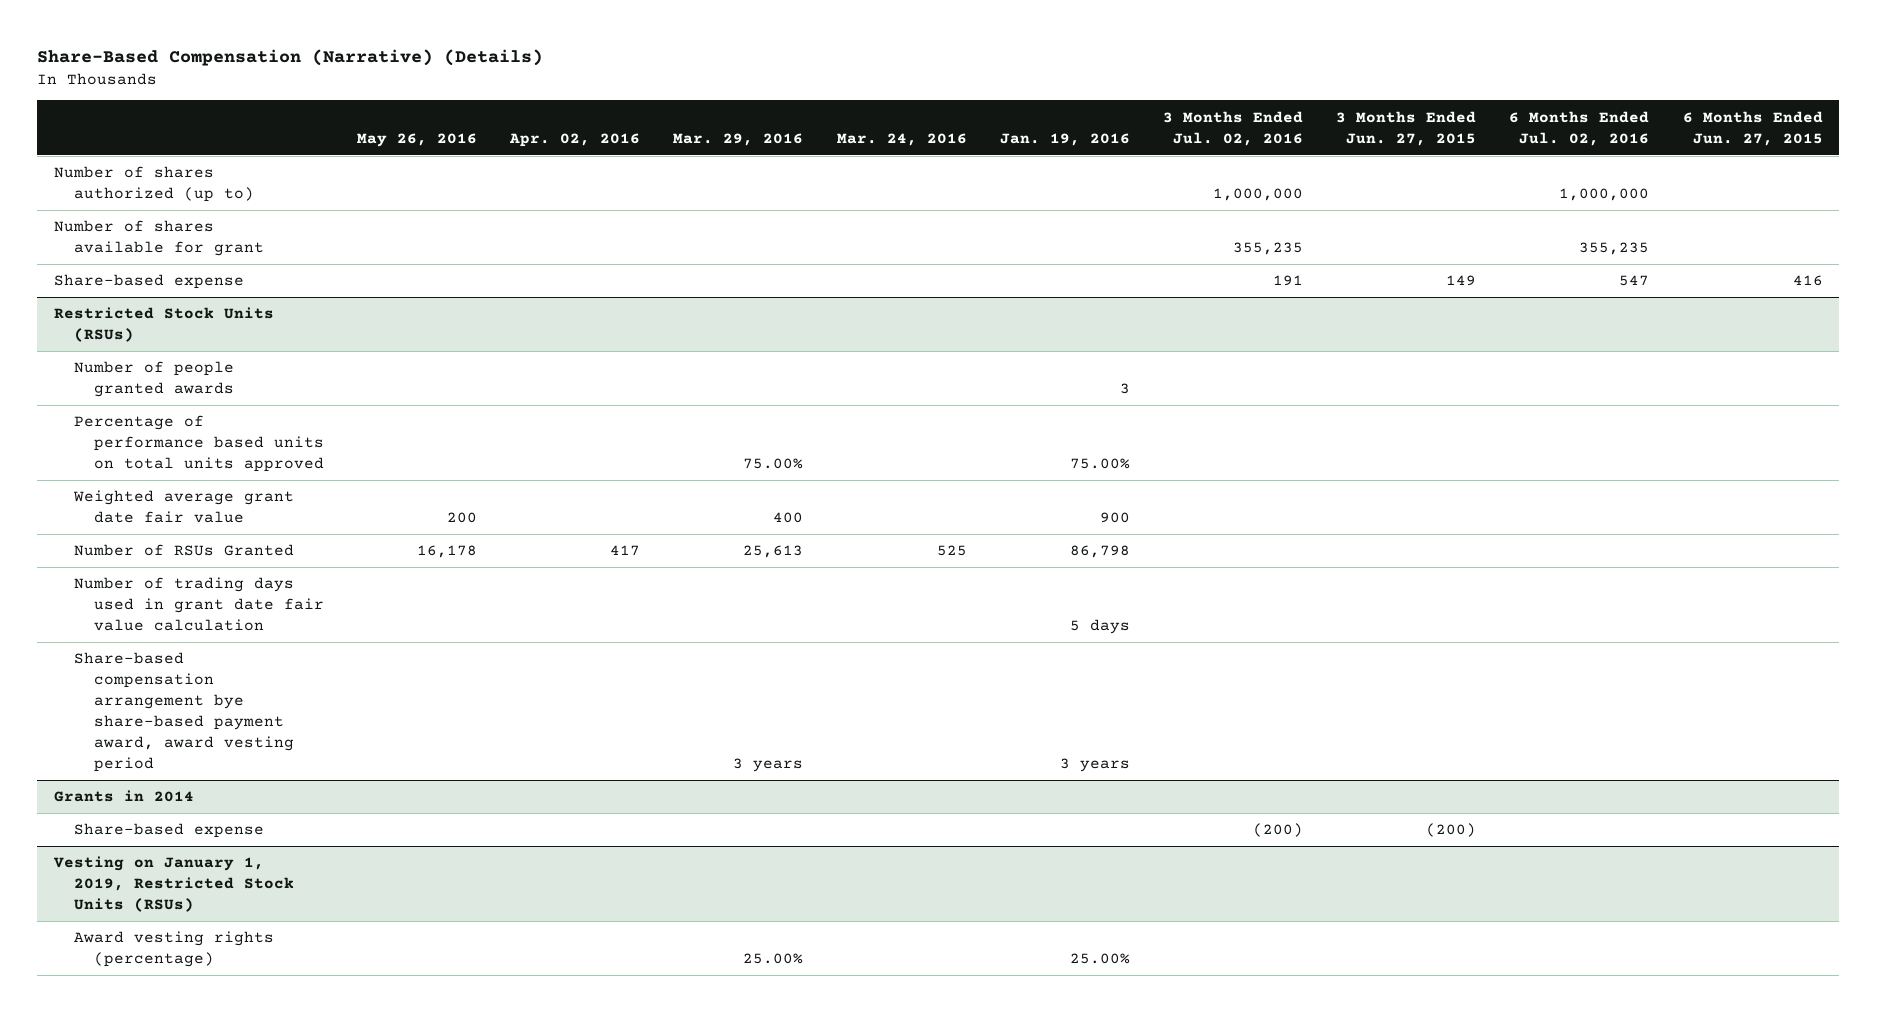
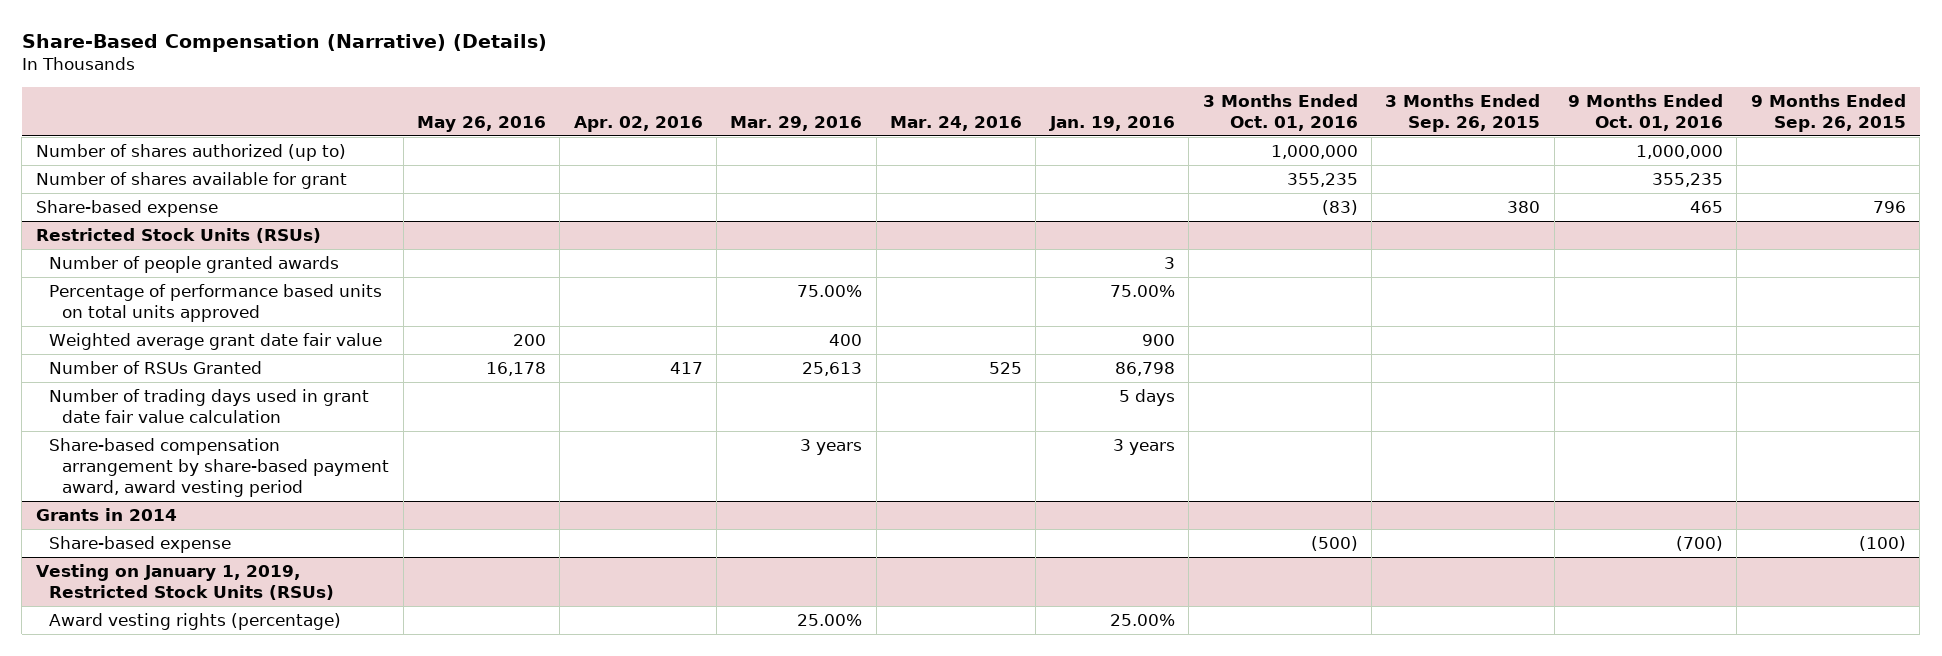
- | May 26, 2016 | Apr. 02, 2016 | Mar. 29, 2016 | Mar. 24, 2016 | Jan. 19, 2016 | 3 Months Ended Jul. 02, 2016 | 3 Months Ended Jun. 27, 2015 | 6 Months Ended Jul. 02, 2016 | 6 Months Ended Jun. 27, 2015
+ | May 26, 2016 | Apr. 02, 2016 | Mar. 29, 2016 | Mar. 24, 2016 | Jan. 19, 2016 | 3 Months Ended Oct. 01, 2016 | 3 Months Ended Sep. 26, 2015 | 9 Months Ended Oct. 01, 2016 | 9 Months Ended Sep. 26, 2015
@ Restricted Stock Units (RSUs)
- Share-based compensation arrangement bye share-based payment award, award vesting period | | | 3 years | | 3 years | | | |
+ Share-based compensation arrangement by share-based payment award, award vesting period | | | 3 years | | 3 years | | | |

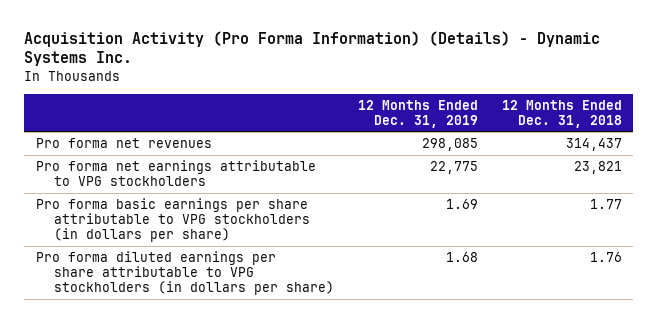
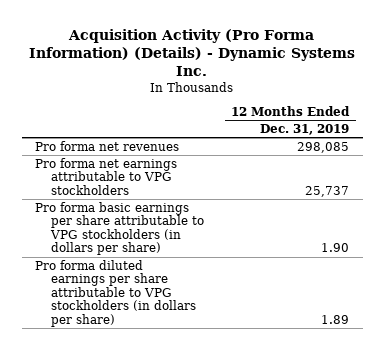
- | 12 Months Ended Dec. 31, 2019 | 12 Months Ended Dec. 31, 2018
+ | 12 Months Ended Dec. 31, 2019
- Pro forma net earnings attributable to VPG stockholders | 22,775 | 23,821
- Pro forma basic earnings per share attributable to VPG stockholders (in dollars per share) | 1.69 | 1.77
- Pro forma diluted earnings per share attributable to VPG stockholders (in dollars per share) | 1.68 | 1.76
+ Pro forma net earnings attributable to VPG stockholders | 25,737
+ Pro forma basic earnings per share attributable to VPG stockholders (in dollars per share) | 1.90
+ Pro forma diluted earnings per share attributable to VPG stockholders (in dollars per share) | 1.89

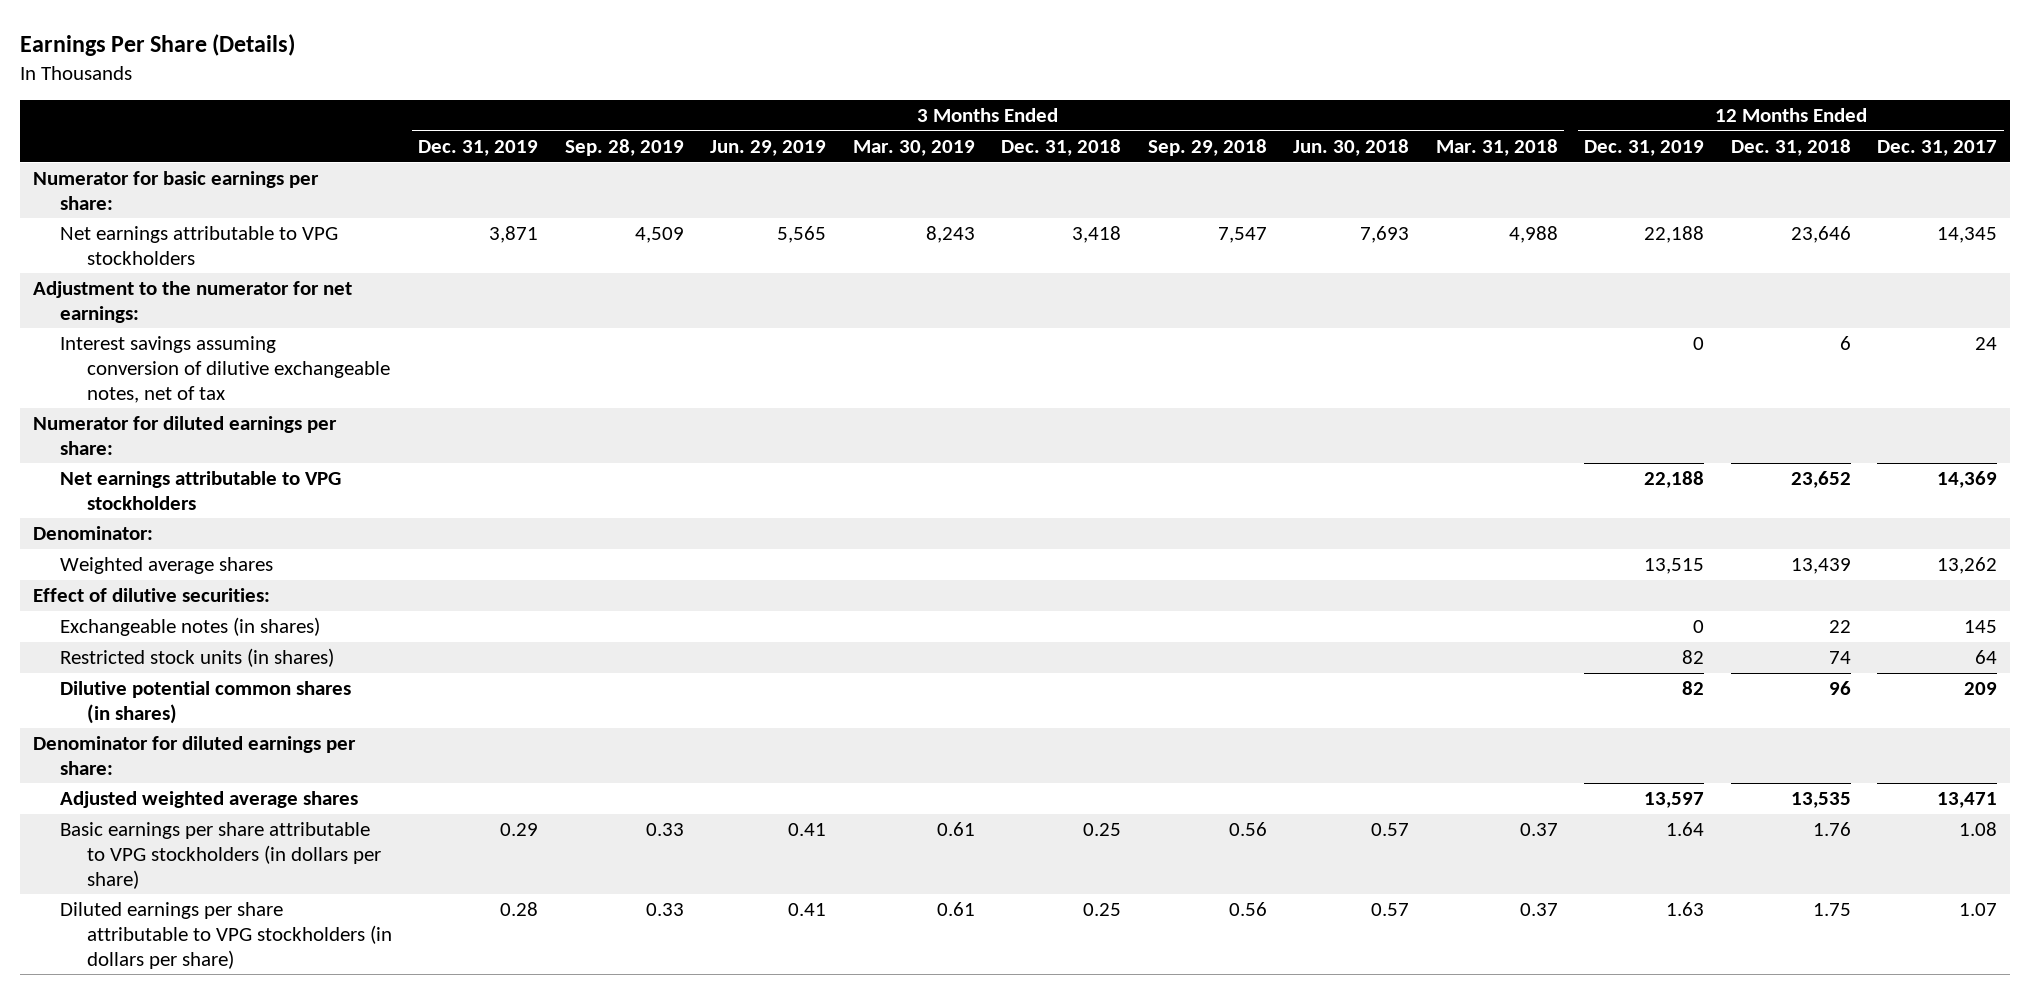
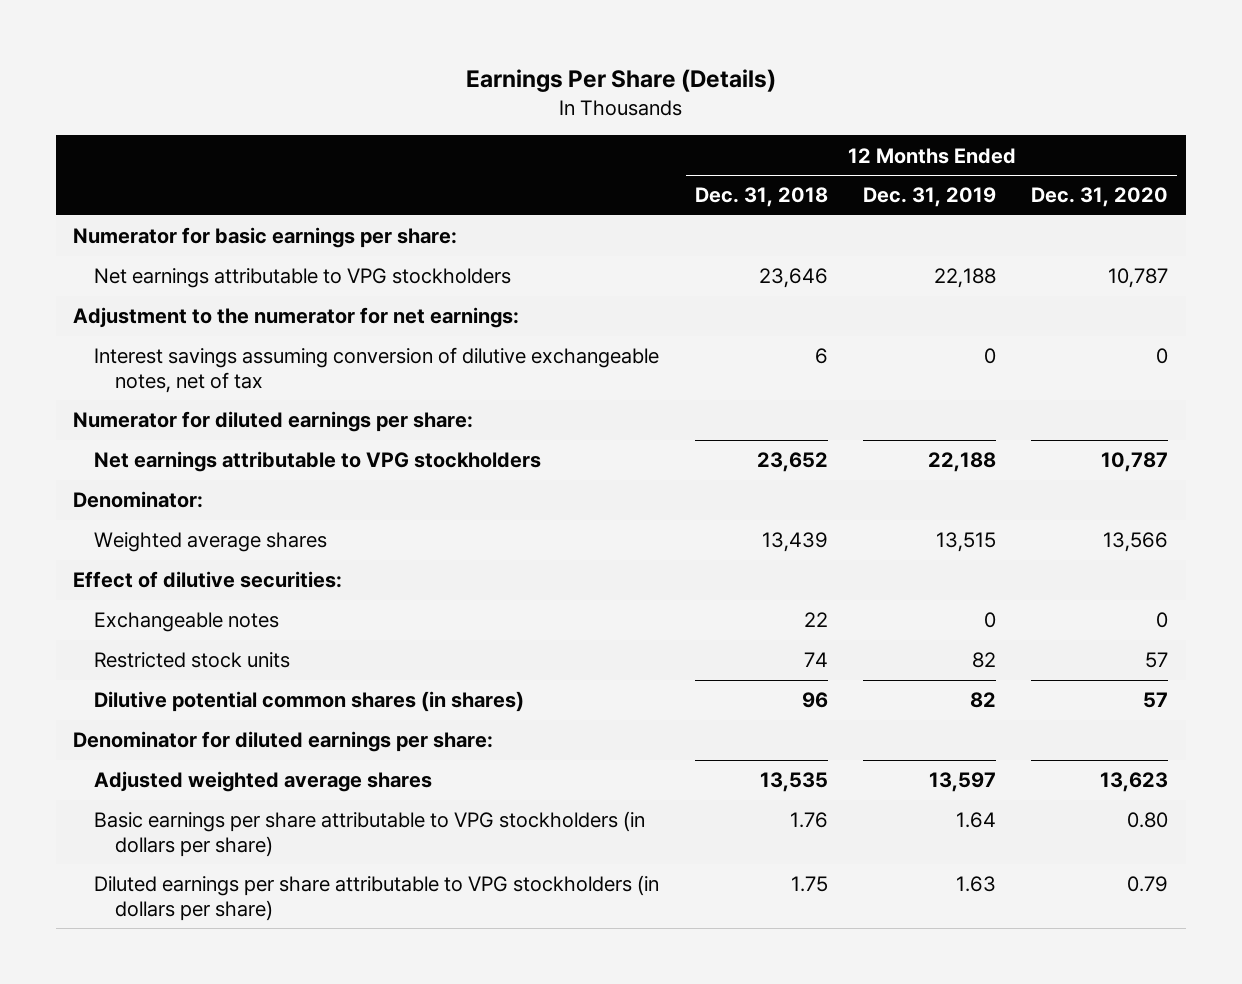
- | 3 Months Ended Dec. 31, 2019 | 3 Months Ended Sep. 28, 2019 | 3 Months Ended Jun. 29, 2019 | 3 Months Ended Mar. 30, 2019 | 3 Months Ended Dec. 31, 2018 | 3 Months Ended Sep. 29, 2018 | 3 Months Ended Jun. 30, 2018 | 3 Months Ended Mar. 31, 2018 | 12 Months Ended Dec. 31, 2019 | 12 Months Ended Dec. 31, 2018 | 12 Months Ended Dec. 31, 2017
+ | 12 Months Ended Dec. 31, 2018 | 12 Months Ended Dec. 31, 2019 | 12 Months Ended Dec. 31, 2020
- Exchangeable notes (in shares) | | | | | | | | | 0 | 22 | 145
- Restricted stock units (in shares) | | | | | | | | | 82 | 74 | 64
+ Exchangeable notes | 22 | 0 | 0
+ Restricted stock units | 74 | 82 | 57

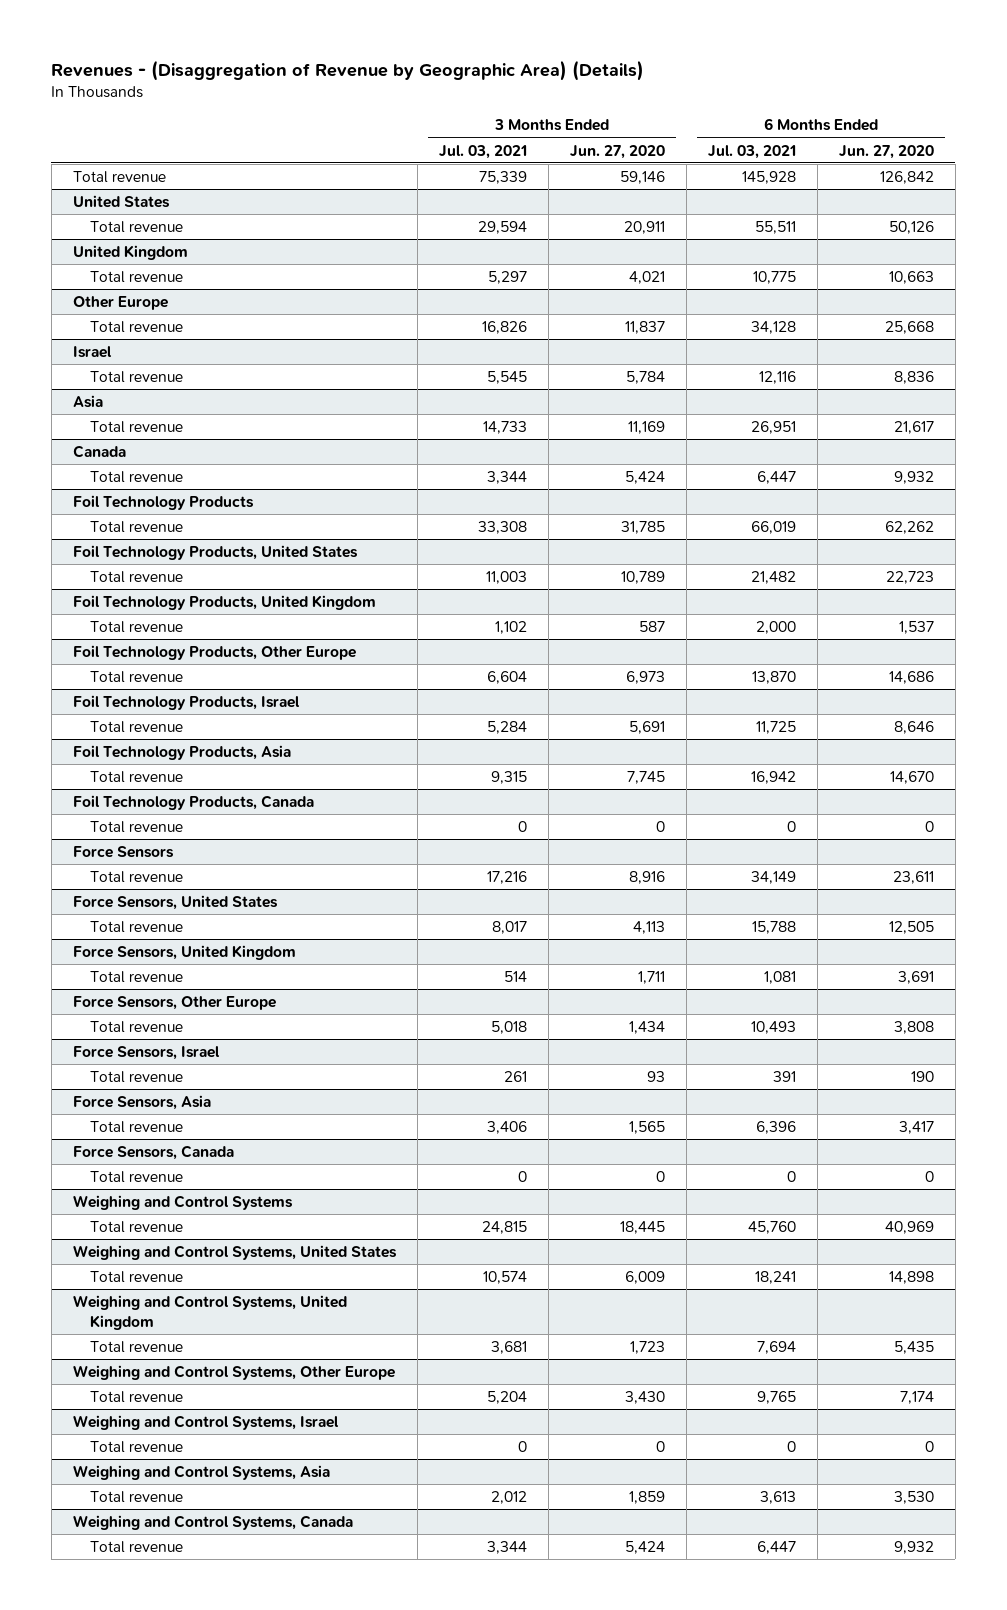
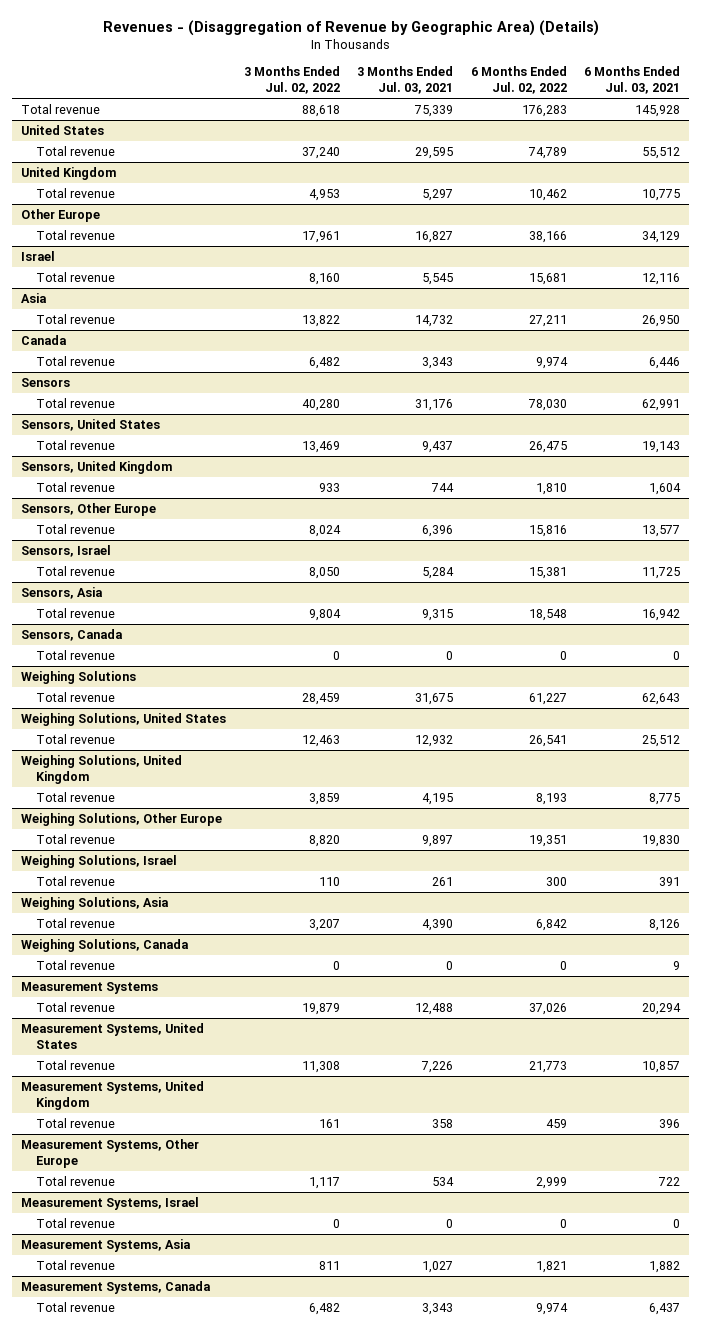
- | 3 Months Ended Jul. 03, 2021 | 3 Months Ended Jun. 27, 2020 | 6 Months Ended Jul. 03, 2021 | 6 Months Ended Jun. 27, 2020
+ | 3 Months Ended Jul. 02, 2022 | 3 Months Ended Jul. 03, 2021 | 6 Months Ended Jul. 02, 2022 | 6 Months Ended Jul. 03, 2021
@ United States
- Total revenue | 29,594 | 20,911 | 55,511 | 50,126
+ Total revenue | 37,240 | 29,595 | 74,789 | 55,512
@ Other Europe
- Total revenue | 16,826 | 11,837 | 34,128 | 25,668
+ Total revenue | 17,961 | 16,827 | 38,166 | 34,129
@ Asia
- Total revenue | 14,733 | 11,169 | 26,951 | 21,617
+ Total revenue | 13,822 | 14,732 | 27,211 | 26,950
@ Canada
- Total revenue | 3,344 | 5,424 | 6,447 | 9,932
- Foil Technology Products
- Total revenue | 33,308 | 31,785 | 66,019 | 62,262
- Foil Technology Products, United States
- Total revenue | 11,003 | 10,789 | 21,482 | 22,723
- Foil Technology Products, United Kingdom
- Total revenue | 1,102 | 587 | 2,000 | 1,537
- Foil Technology Products, Other Europe
- Total revenue | 6,604 | 6,973 | 13,870 | 14,686
- Foil Technology Products, Israel
@ Canada
+ Total revenue | 6,482 | 3,343 | 9,974 | 6,446
+ Sensors
+ Total revenue | 40,280 | 31,176 | 78,030 | 62,991
+ Sensors, United States
+ Total revenue | 13,469 | 9,437 | 26,475 | 19,143
+ Sensors, United Kingdom
+ Total revenue | 933 | 744 | 1,810 | 1,604
+ Sensors, Other Europe
+ Total revenue | 8,024 | 6,396 | 15,816 | 13,577
+ Sensors, Israel
- Foil Technology Products, Asia
+ Sensors, Asia
- Foil Technology Products, Canada
+ Sensors, Canada
- Force Sensors
- Total revenue | 17,216 | 8,916 | 34,149 | 23,611
- Force Sensors, United States
- Total revenue | 8,017 | 4,113 | 15,788 | 12,505
- Force Sensors, United Kingdom
- Total revenue | 514 | 1,711 | 1,081 | 3,691
- Force Sensors, Other Europe
- Total revenue | 5,018 | 1,434 | 10,493 | 3,808
- Force Sensors, Israel
+ Weighing Solutions
+ Total revenue | 28,459 | 31,675 | 61,227 | 62,643
+ Weighing Solutions, United States
+ Total revenue | 12,463 | 12,932 | 26,541 | 25,512
+ Weighing Solutions, United Kingdom
+ Total revenue | 3,859 | 4,195 | 8,193 | 8,775
+ Weighing Solutions, Other Europe
+ Total revenue | 8,820 | 9,897 | 19,351 | 19,830
+ Weighing Solutions, Israel
- Force Sensors, Asia
- Total revenue | 3,406 | 1,565 | 6,396 | 3,417
- Force Sensors, Canada
- Total revenue | 0 | 0 | 0 | 0
- Weighing and Control Systems
- Total revenue | 24,815 | 18,445 | 45,760 | 40,969
- Weighing and Control Systems, United States
- Total revenue | 10,574 | 6,009 | 18,241 | 14,898
- Weighing and Control Systems, United Kingdom
- Total revenue | 3,681 | 1,723 | 7,694 | 5,435
- Weighing and Control Systems, Other Europe
- Total revenue | 5,204 | 3,430 | 9,765 | 7,174
- Weighing and Control Systems, Israel
+ Weighing Solutions, Asia
+ Total revenue | 3,207 | 4,390 | 6,842 | 8,126
+ Weighing Solutions, Canada
+ Total revenue | 0 | 0 | 0 | 9
+ Measurement Systems
+ Total revenue | 19,879 | 12,488 | 37,026 | 20,294
+ Measurement Systems, United States
+ Total revenue | 11,308 | 7,226 | 21,773 | 10,857
+ Measurement Systems, United Kingdom
+ Total revenue | 161 | 358 | 459 | 396
+ Measurement Systems, Other Europe
+ Total revenue | 1,117 | 534 | 2,999 | 722
+ Measurement Systems, Israel
- Weighing and Control Systems, Asia
- Total revenue | 2,012 | 1,859 | 3,613 | 3,530
- Weighing and Control Systems, Canada
- Total revenue | 3,344 | 5,424 | 6,447 | 9,932
+ Measurement Systems, Asia
+ Total revenue | 811 | 1,027 | 1,821 | 1,882
+ Measurement Systems, Canada
+ Total revenue | 6,482 | 3,343 | 9,974 | 6,437

